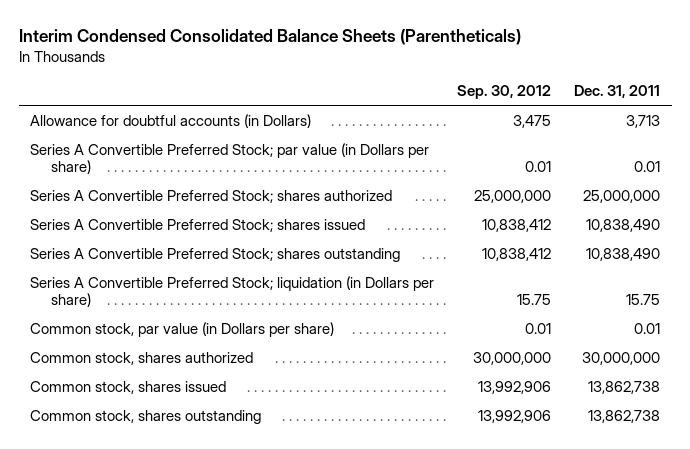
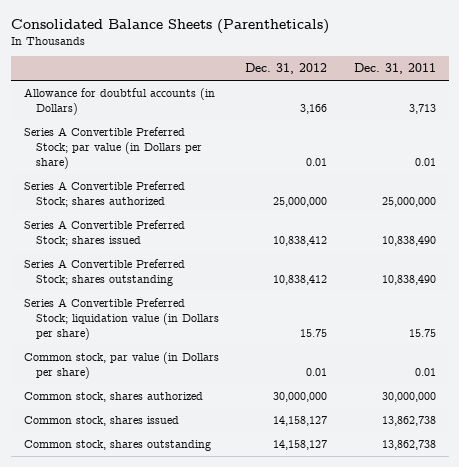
- Interim Condensed Consolidated Balance Sheets (Parentheticals)
+ Consolidated Balance Sheets (Parentheticals)
- | Sep. 30, 2012 | Dec. 31, 2011
+ | Dec. 31, 2012 | Dec. 31, 2011
- Series A Convertible Preferred Stock; liquidation (in Dollars per share) | 15.75 | 15.75
+ Series A Convertible Preferred Stock; liquidation value (in Dollars per share) | 15.75 | 15.75

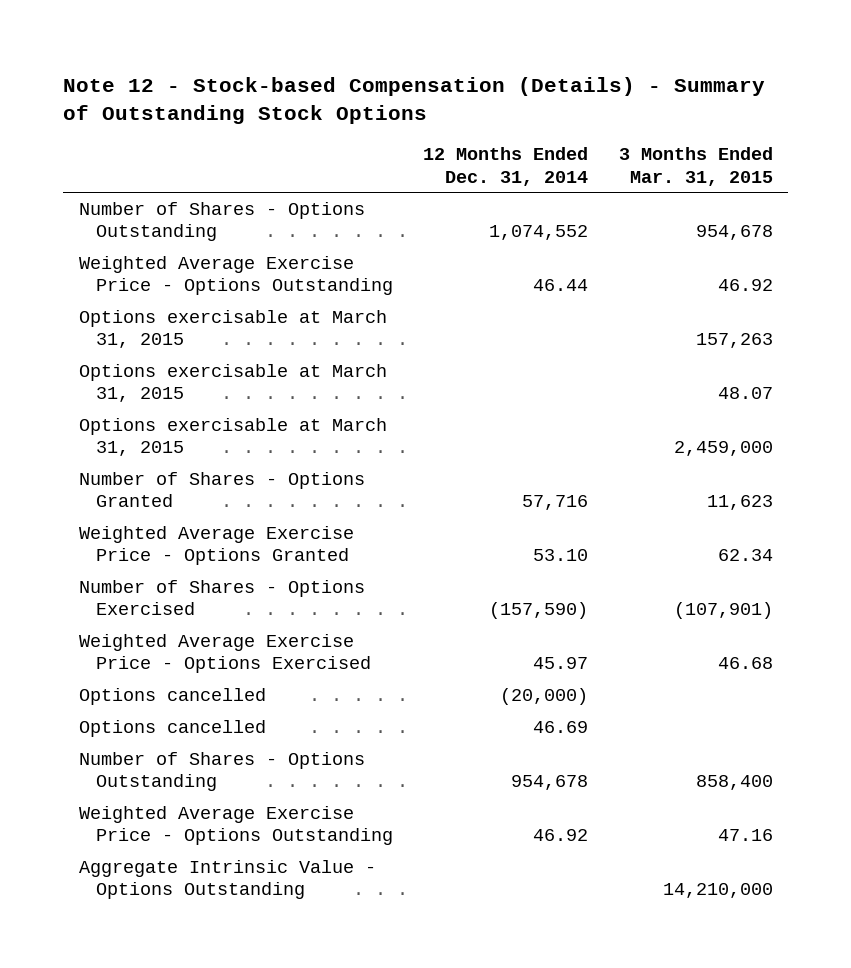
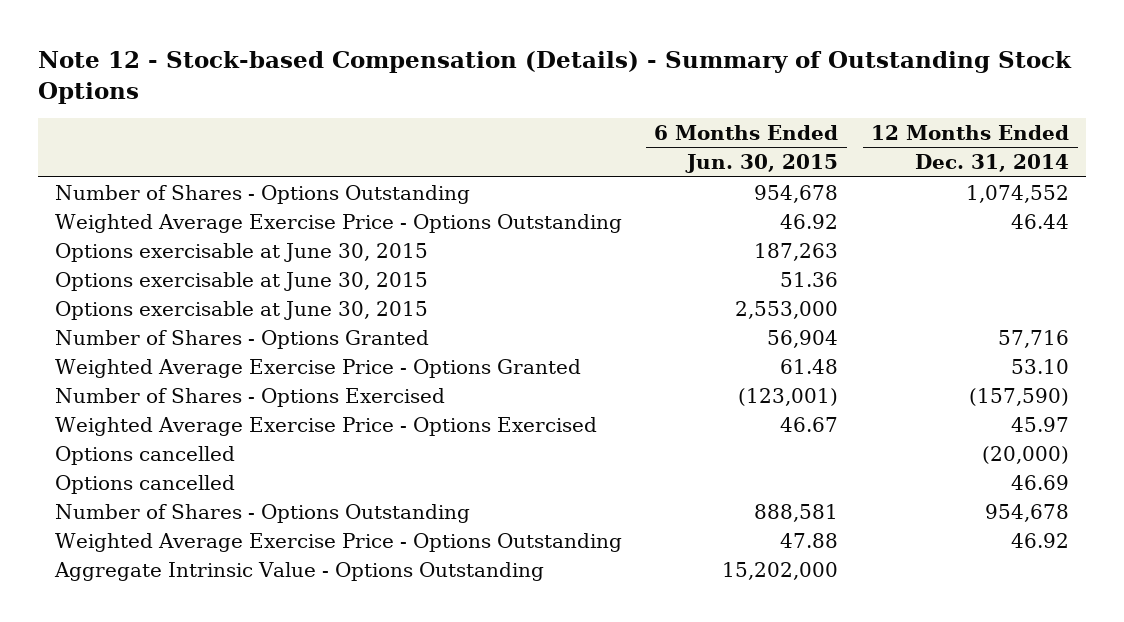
- | 12 Months Ended Dec. 31, 2014 | 3 Months Ended Mar. 31, 2015
+ | 6 Months Ended Jun. 30, 2015 | 12 Months Ended Dec. 31, 2014
- Options exercisable at March 31, 2015 | | 157,263
- Options exercisable at March 31, 2015 | | 48.07
- Options exercisable at March 31, 2015 | | 2,459,000
+ Options exercisable at June 30, 2015 | 187,263 |
+ Options exercisable at June 30, 2015 | 51.36 |
+ Options exercisable at June 30, 2015 | 2,553,000 |

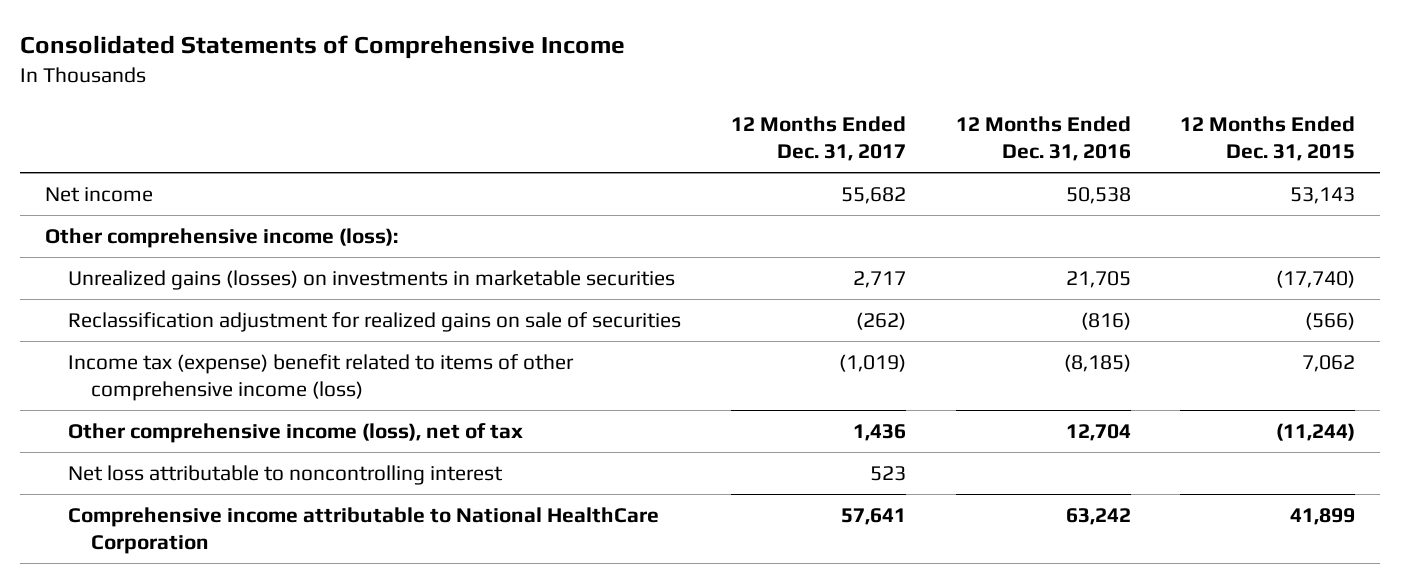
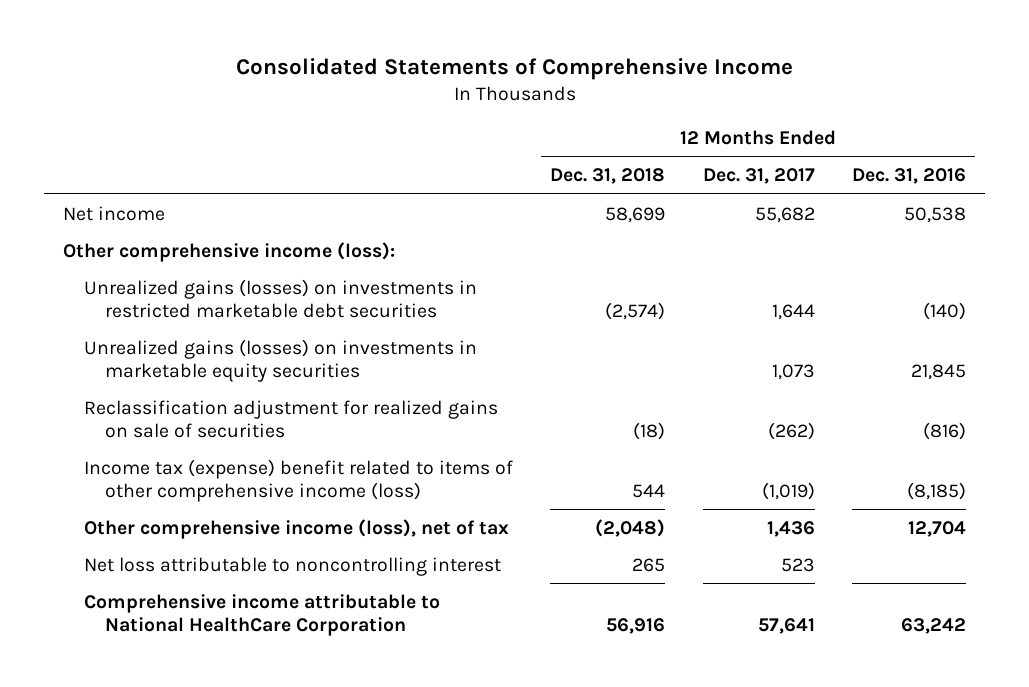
- | 12 Months Ended Dec. 31, 2017 | 12 Months Ended Dec. 31, 2016 | 12 Months Ended Dec. 31, 2015
+ | 12 Months Ended Dec. 31, 2018 | 12 Months Ended Dec. 31, 2017 | 12 Months Ended Dec. 31, 2016
- Unrealized gains (losses) on investments in marketable securities | 2,717 | 21,705 | (17,740)
+ Unrealized gains (losses) on investments in restricted marketable debt securities | (2,574) | 1,644 | (140)
+ Unrealized gains (losses) on investments in marketable equity securities | | 1,073 | 21,845

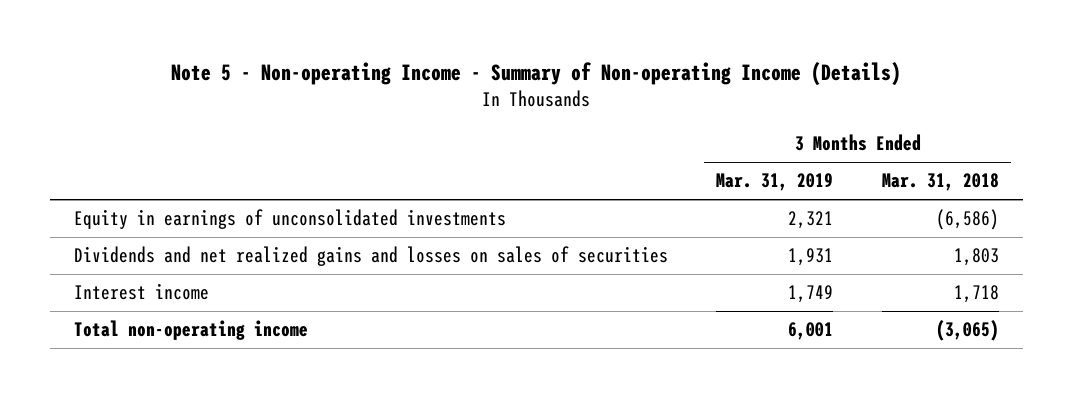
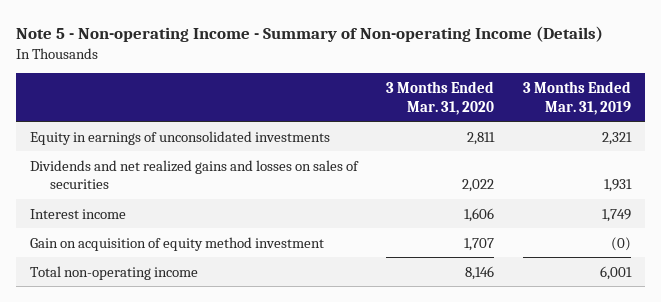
- | 3 Months Ended Mar. 31, 2019 | 3 Months Ended Mar. 31, 2018
+ | 3 Months Ended Mar. 31, 2020 | 3 Months Ended Mar. 31, 2019
+ Gain on acquisition of equity method investment | 1,707 | (0)

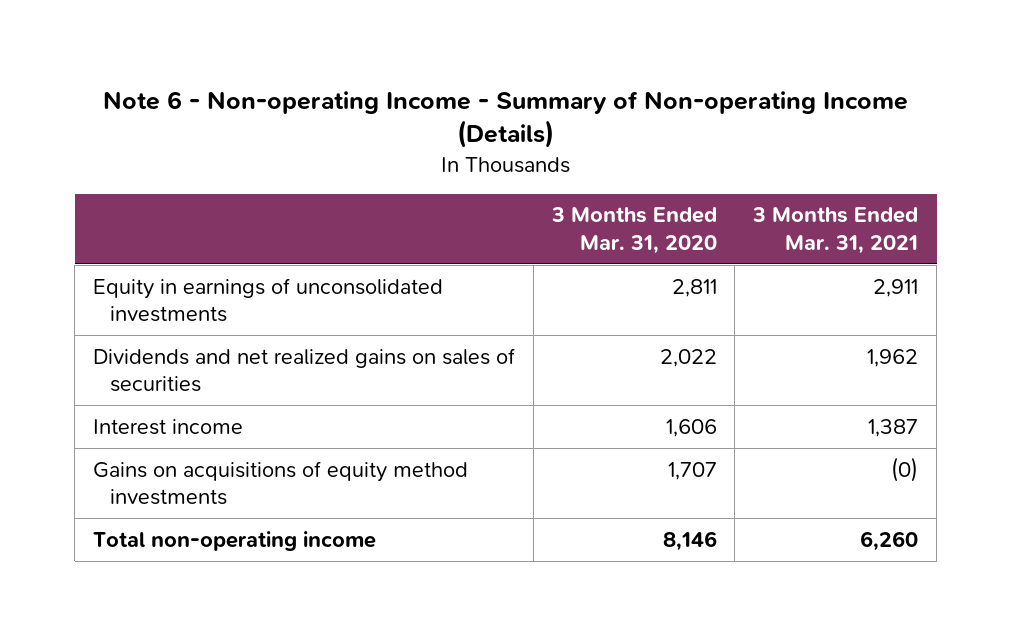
- Note 5 - Non-operating Income - Summary of Non-operating Income (Details)
+ Note 6 - Non-operating Income - Summary of Non-operating Income (Details)
- | 3 Months Ended Mar. 31, 2020 | 3 Months Ended Mar. 31, 2019
+ | 3 Months Ended Mar. 31, 2020 | 3 Months Ended Mar. 31, 2021
- Dividends and net realized gains and losses on sales of securities | 2,022 | 1,931
+ Dividends and net realized gains on sales of securities | 2,022 | 1,962
- Gain on acquisition of equity method investment | 1,707 | (0)
+ Gains on acquisitions of equity method investments | 1,707 | (0)

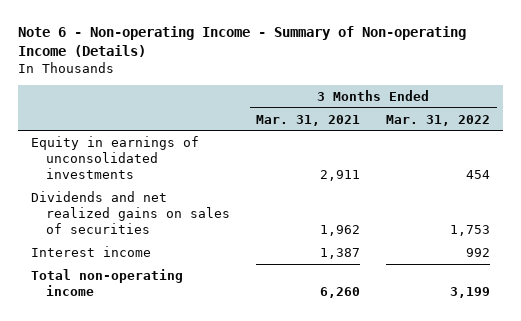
- | 3 Months Ended Mar. 31, 2020 | 3 Months Ended Mar. 31, 2021
+ | 3 Months Ended Mar. 31, 2021 | 3 Months Ended Mar. 31, 2022
- Gains on acquisitions of equity method investments | 1,707 | (0)

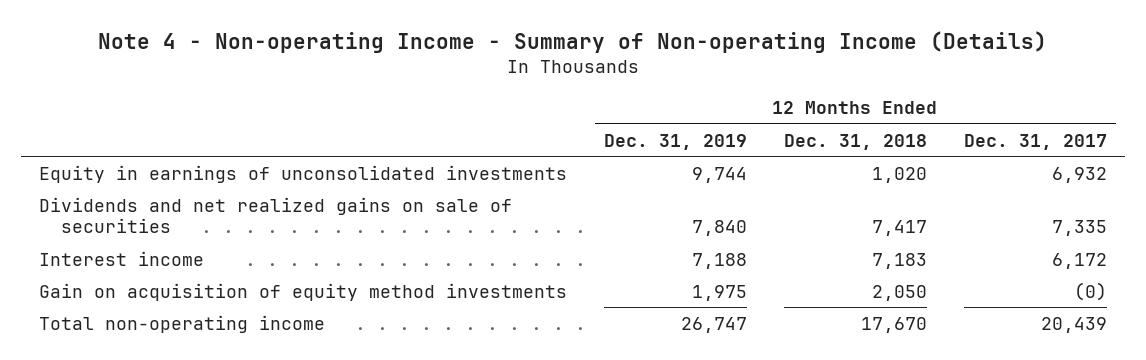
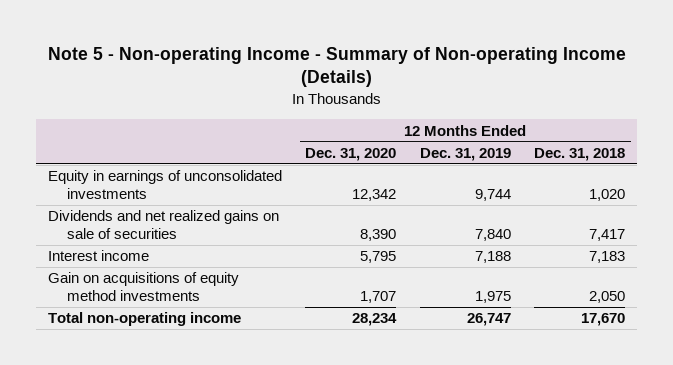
- Note 4 - Non-operating Income - Summary of Non-operating Income (Details)
+ Note 5 - Non-operating Income - Summary of Non-operating Income (Details)
- | 12 Months Ended Dec. 31, 2019 | 12 Months Ended Dec. 31, 2018 | 12 Months Ended Dec. 31, 2017
+ | 12 Months Ended Dec. 31, 2020 | 12 Months Ended Dec. 31, 2019 | 12 Months Ended Dec. 31, 2018
- Gain on acquisition of equity method investments | 1,975 | 2,050 | (0)
+ Gain on acquisitions of equity method investments | 1,707 | 1,975 | 2,050

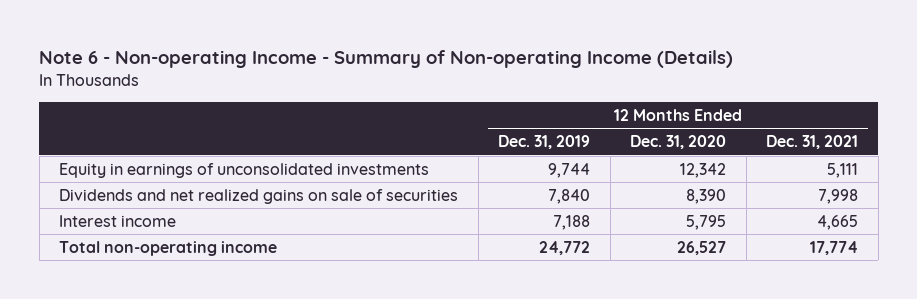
- Note 5 - Non-operating Income - Summary of Non-operating Income (Details)
+ Note 6 - Non-operating Income - Summary of Non-operating Income (Details)
- | 12 Months Ended Dec. 31, 2020 | 12 Months Ended Dec. 31, 2019 | 12 Months Ended Dec. 31, 2018
+ | 12 Months Ended Dec. 31, 2019 | 12 Months Ended Dec. 31, 2020 | 12 Months Ended Dec. 31, 2021
- Gain on acquisitions of equity method investments | 1,707 | 1,975 | 2,050
- Total non-operating income | 28,234 | 26,747 | 17,670
+ Total non-operating income | 24,772 | 26,527 | 17,774

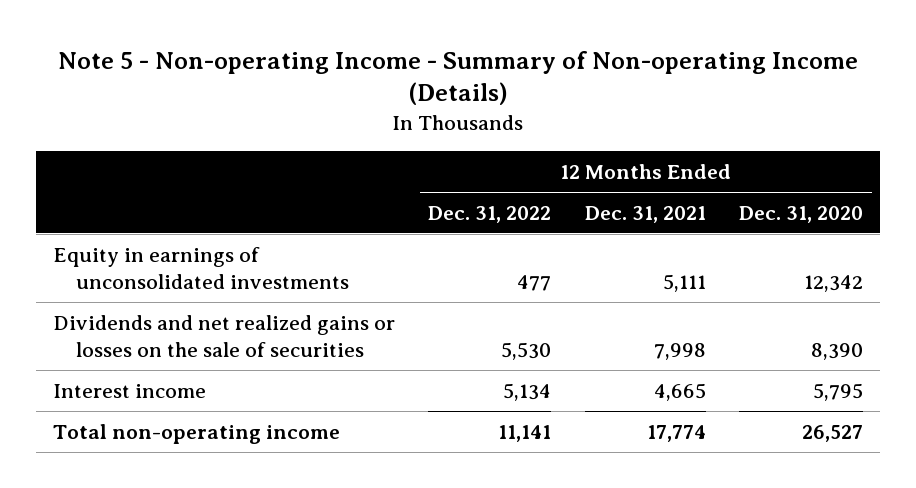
- Note 6 - Non-operating Income - Summary of Non-operating Income (Details)
+ Note 5 - Non-operating Income - Summary of Non-operating Income (Details)
- | 12 Months Ended Dec. 31, 2019 | 12 Months Ended Dec. 31, 2020 | 12 Months Ended Dec. 31, 2021
+ | 12 Months Ended Dec. 31, 2022 | 12 Months Ended Dec. 31, 2021 | 12 Months Ended Dec. 31, 2020
- Dividends and net realized gains on sale of securities | 7,840 | 8,390 | 7,998
+ Dividends and net realized gains or losses on the sale of securities | 5,530 | 7,998 | 8,390

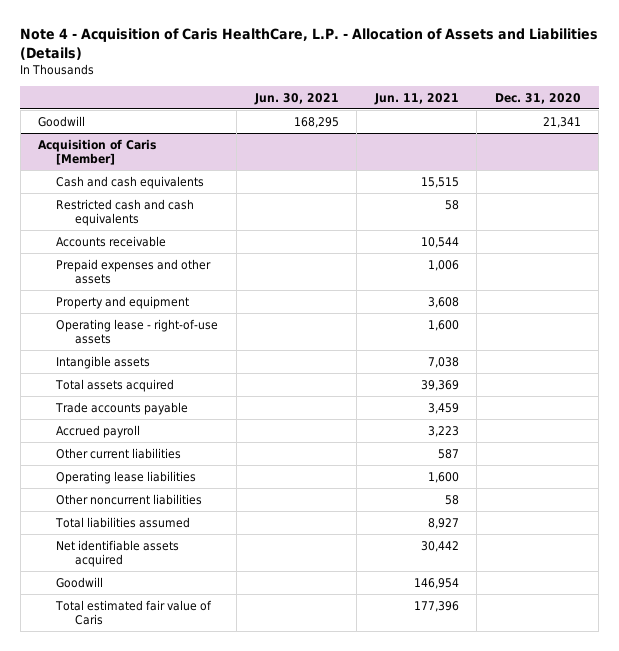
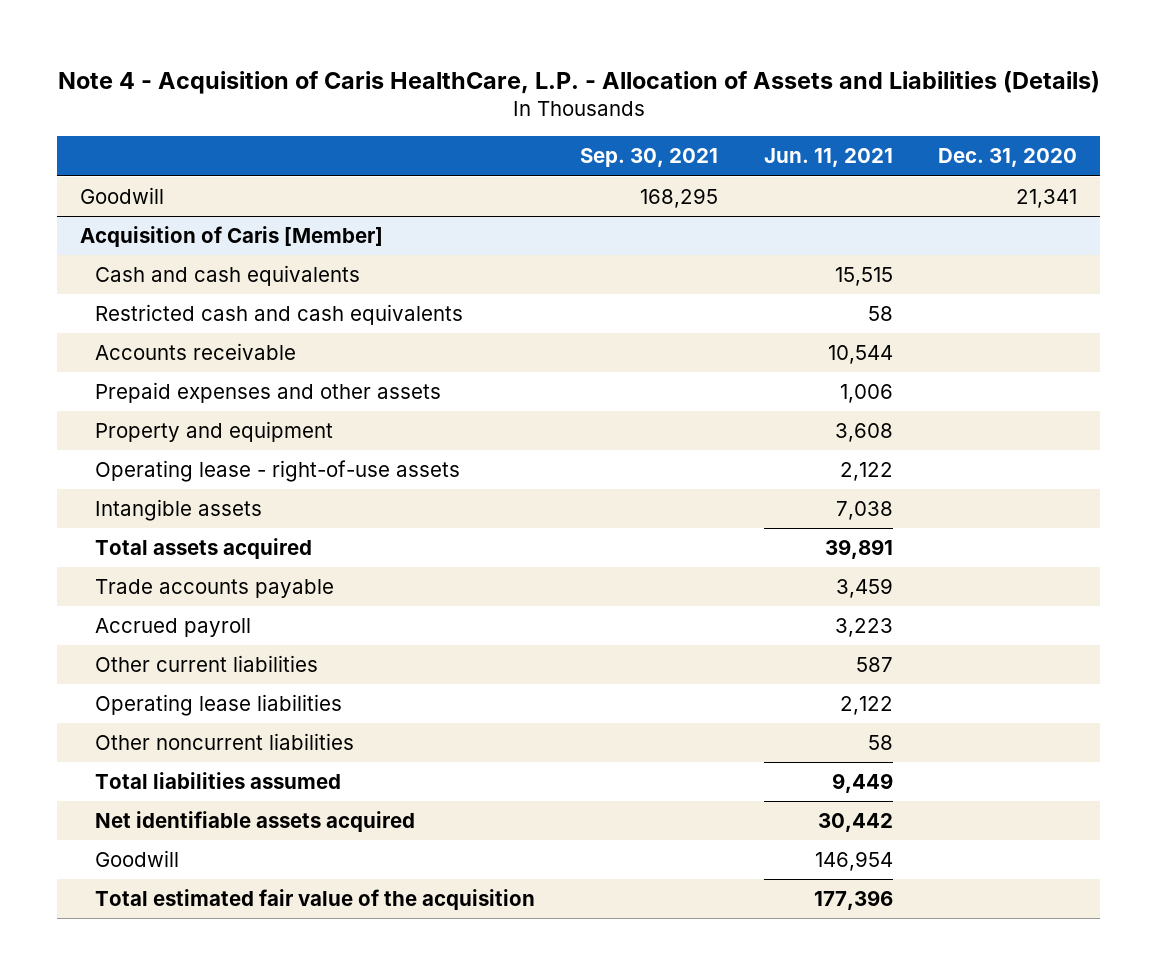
- | Jun. 30, 2021 | Jun. 11, 2021 | Dec. 31, 2020
+ | Sep. 30, 2021 | Jun. 11, 2021 | Dec. 31, 2020
@ Acquisition of Caris [Member]
- Operating lease - right-of-use assets | | 1,600 |
+ Operating lease - right-of-use assets | | 2,122 |
- Total assets acquired | | 39,369 |
+ Total assets acquired | | 39,891 |
- Operating lease liabilities | | 1,600 |
+ Operating lease liabilities | | 2,122 |
- Total liabilities assumed | | 8,927 |
+ Total liabilities assumed | | 9,449 |
- Total estimated fair value of Caris | | 177,396 |
+ Total estimated fair value of the acquisition | | 177,396 |

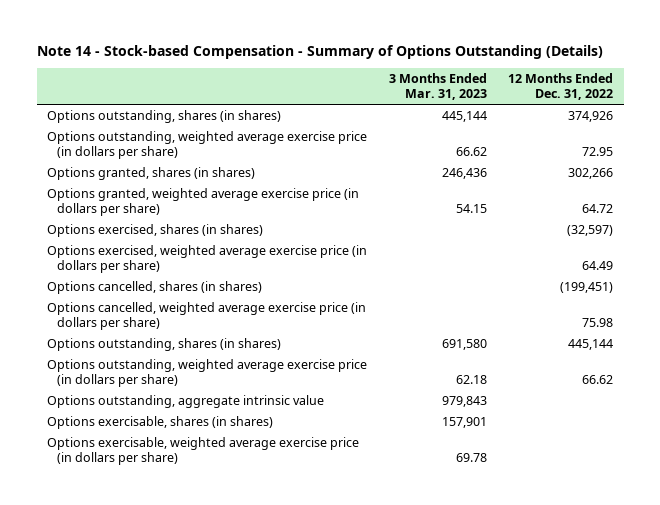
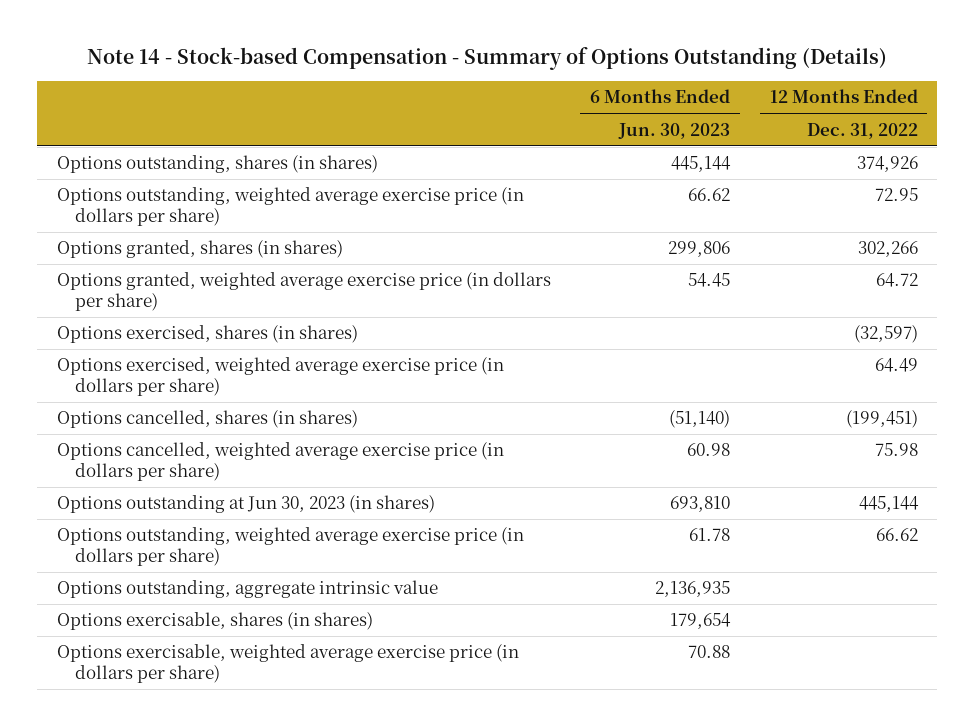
- | 3 Months Ended Mar. 31, 2023 | 12 Months Ended Dec. 31, 2022
+ | 6 Months Ended Jun. 30, 2023 | 12 Months Ended Dec. 31, 2022
- Options outstanding, shares (in shares) | 691,580 | 445,144
+ Options outstanding at Jun 30, 2023 (in shares) | 693,810 | 445,144

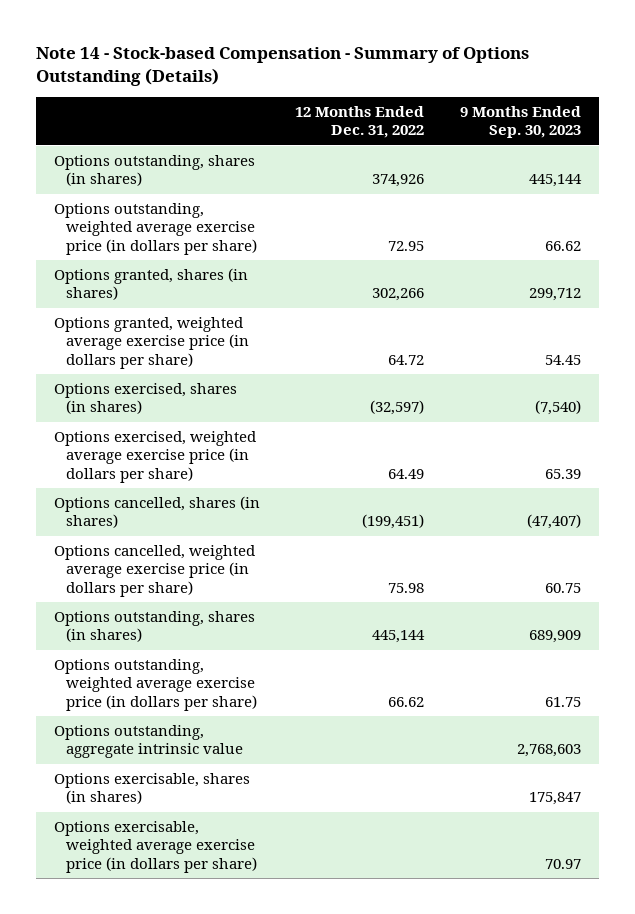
- | 6 Months Ended Jun. 30, 2023 | 12 Months Ended Dec. 31, 2022
+ | 12 Months Ended Dec. 31, 2022 | 9 Months Ended Sep. 30, 2023
- Options outstanding at Jun 30, 2023 (in shares) | 693,810 | 445,144
+ Options outstanding, shares (in shares) | 445,144 | 689,909

